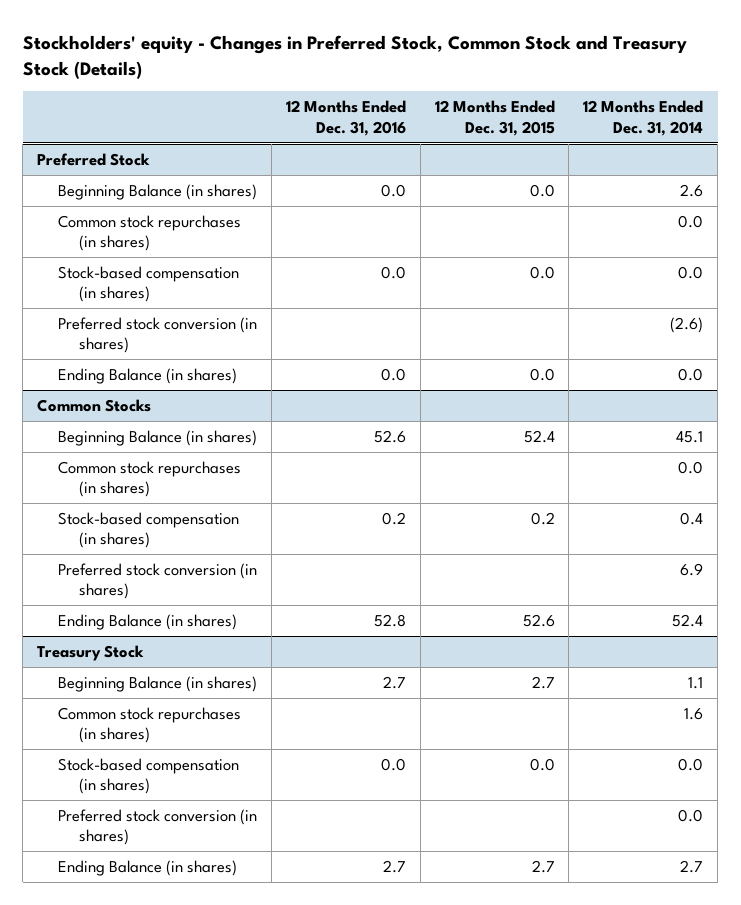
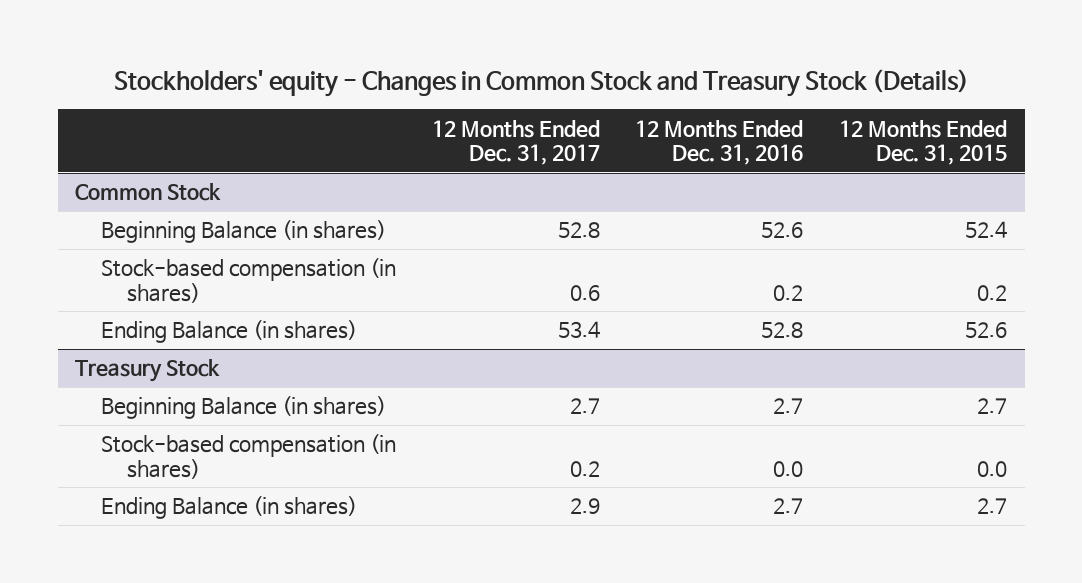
- Stockholders' equity - Changes in Preferred Stock, Common Stock and Treasury Stock (Details)
+ Stockholders' equity - Changes in Common Stock and Treasury Stock (Details)
- | 12 Months Ended Dec. 31, 2016 | 12 Months Ended Dec. 31, 2015 | 12 Months Ended Dec. 31, 2014
+ | 12 Months Ended Dec. 31, 2017 | 12 Months Ended Dec. 31, 2016 | 12 Months Ended Dec. 31, 2015
- Preferred Stock
- Beginning Balance (in shares) | 0.0 | 0.0 | 2.6
- Common stock repurchases (in shares) | | | 0.0
- Stock-based compensation (in shares) | 0.0 | 0.0 | 0.0
- Preferred stock conversion (in shares) | | | (2.6)
- Ending Balance (in shares) | 0.0 | 0.0 | 0.0
- Common Stocks
+ Common Stock
- Common stock repurchases (in shares) | | | 0.0
- Preferred stock conversion (in shares) | | | 6.9
@ Treasury Stock
- Common stock repurchases (in shares) | | | 1.6
- Preferred stock conversion (in shares) | | | 0.0

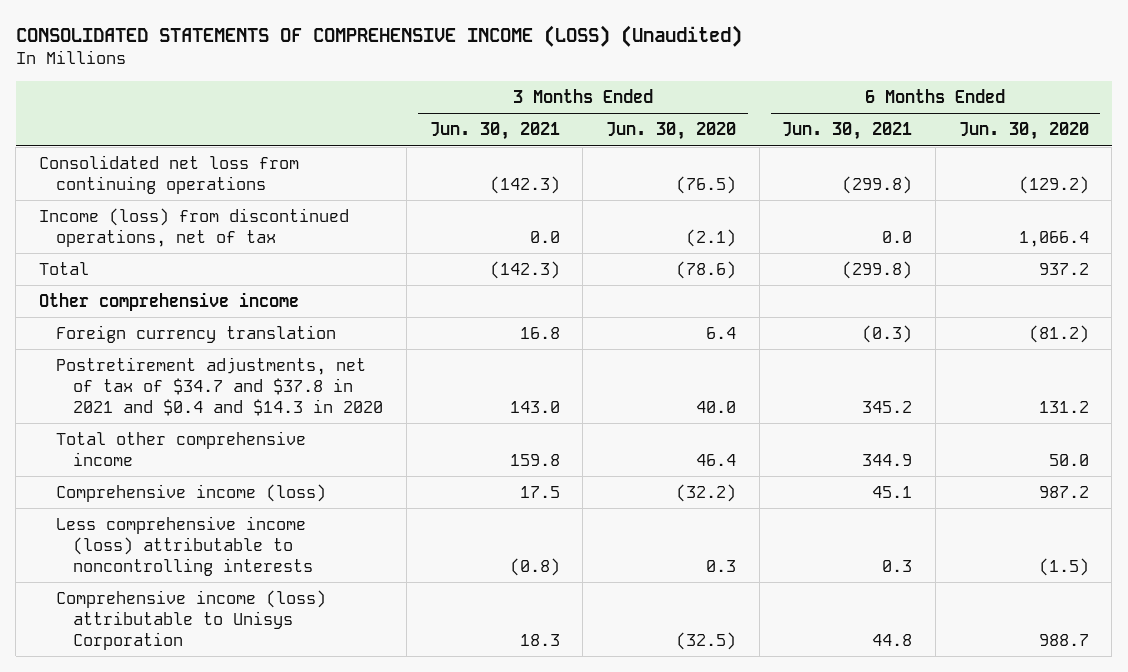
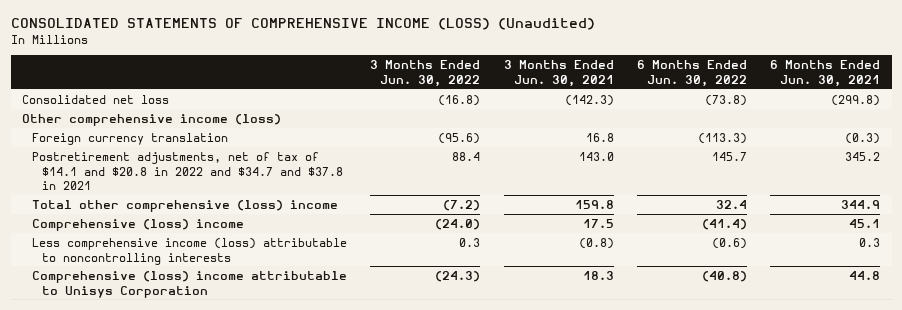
- | 3 Months Ended Jun. 30, 2021 | 3 Months Ended Jun. 30, 2020 | 6 Months Ended Jun. 30, 2021 | 6 Months Ended Jun. 30, 2020
+ | 3 Months Ended Jun. 30, 2022 | 3 Months Ended Jun. 30, 2021 | 6 Months Ended Jun. 30, 2022 | 6 Months Ended Jun. 30, 2021
- Consolidated net loss from continuing operations | (142.3) | (76.5) | (299.8) | (129.2)
- Income (loss) from discontinued operations, net of tax | 0.0 | (2.1) | 0.0 | 1,066.4
- Total | (142.3) | (78.6) | (299.8) | 937.2
- Other comprehensive income
+ Consolidated net loss | (16.8) | (142.3) | (73.8) | (299.8)
+ Other comprehensive income (loss)
- Postretirement adjustments, net of tax of $34.7 and $37.8 in 2021 and $0.4 and $14.3 in 2020 | 143.0 | 40.0 | 345.2 | 131.2
- Total other comprehensive income | 159.8 | 46.4 | 344.9 | 50.0
- Comprehensive income (loss) | 17.5 | (32.2) | 45.1 | 987.2
+ Postretirement adjustments, net of tax of $14.1 and $20.8 in 2022 and $34.7 and $37.8 in 2021 | 88.4 | 143.0 | 145.7 | 345.2
+ Total other comprehensive (loss) income | (7.2) | 159.8 | 32.4 | 344.9
+ Comprehensive (loss) income | (24.0) | 17.5 | (41.4) | 45.1
- Comprehensive income (loss) attributable to Unisys Corporation | 18.3 | (32.5) | 44.8 | 988.7
+ Comprehensive (loss) income attributable to Unisys Corporation | (24.3) | 18.3 | (40.8) | 44.8

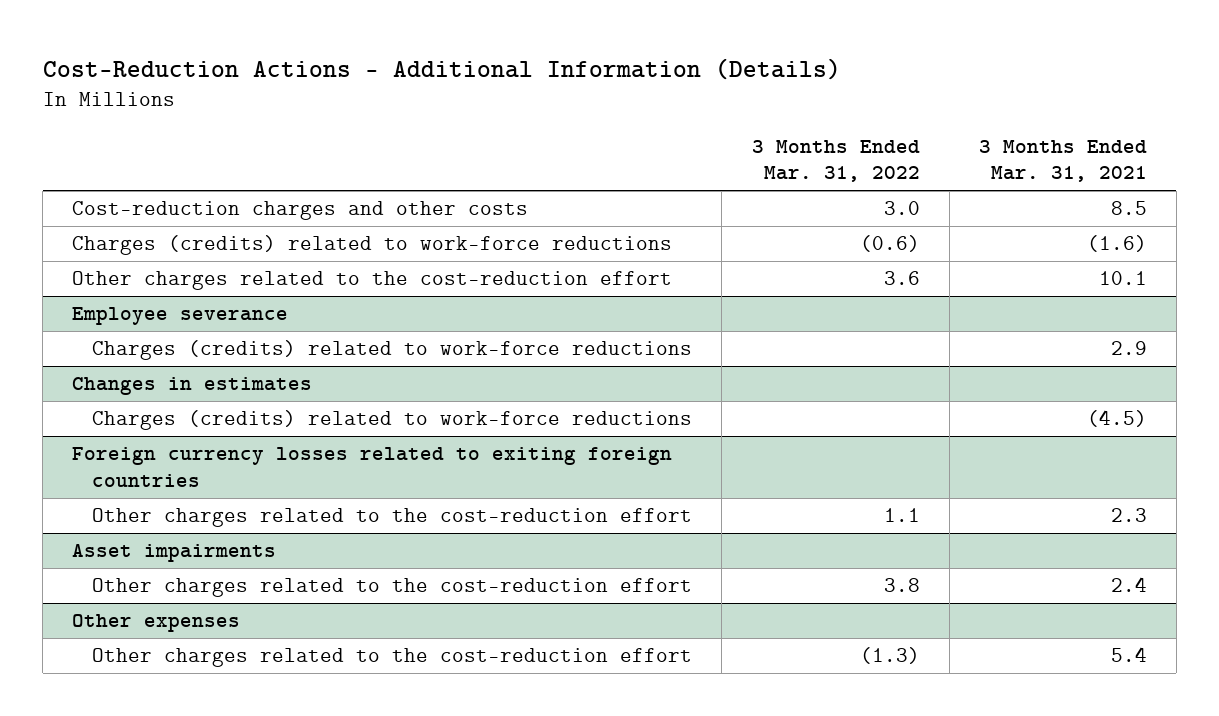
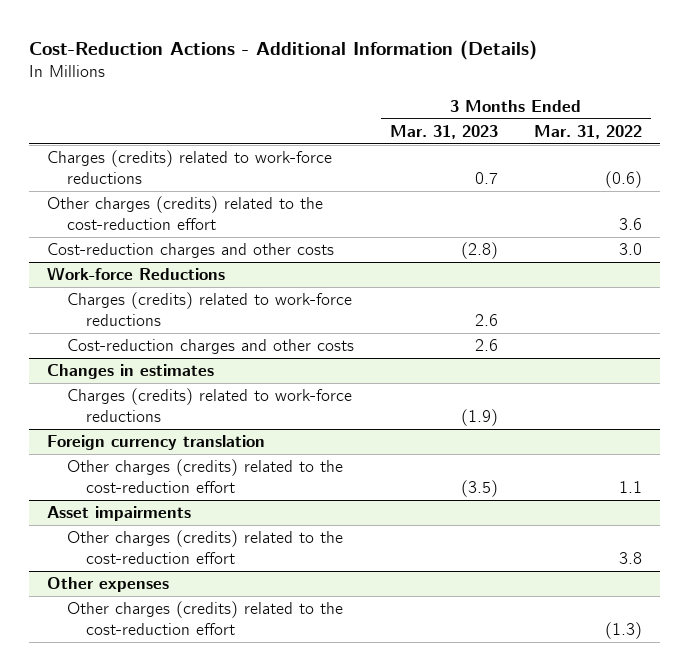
- | 3 Months Ended Mar. 31, 2022 | 3 Months Ended Mar. 31, 2021
+ | 3 Months Ended Mar. 31, 2023 | 3 Months Ended Mar. 31, 2022
- Other charges related to the cost-reduction effort | 3.6 | 10.1
- Employee severance
+ Other charges (credits) related to the cost-reduction effort | | 3.6
moved down: Cost-reduction charges and other costs | (2.8) | 3.0
+ Work-force Reductions
+ Cost-reduction charges and other costs | 2.6 |
- Foreign currency losses related to exiting foreign countries
- Other charges related to the cost-reduction effort | 1.1 | 2.3
+ Foreign currency translation
+ Other charges (credits) related to the cost-reduction effort | (3.5) | 1.1
@ Asset impairments
- Other charges related to the cost-reduction effort | 3.8 | 2.4
+ Other charges (credits) related to the cost-reduction effort | | 3.8
@ Other expenses
- Other charges related to the cost-reduction effort | (1.3) | 5.4
+ Other charges (credits) related to the cost-reduction effort | | (1.3)

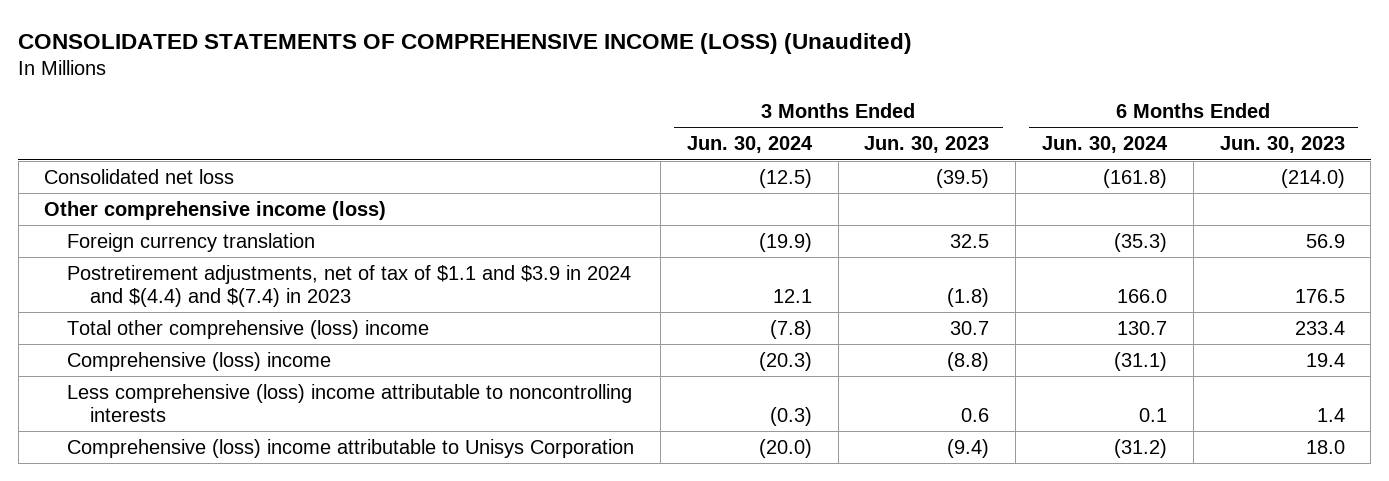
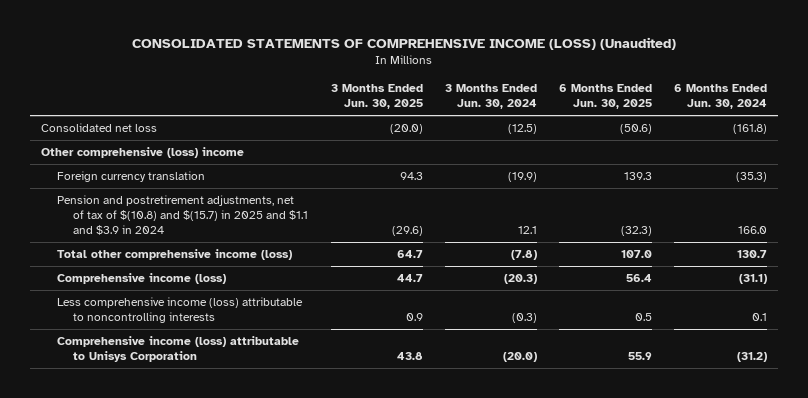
- | 3 Months Ended Jun. 30, 2024 | 3 Months Ended Jun. 30, 2023 | 6 Months Ended Jun. 30, 2024 | 6 Months Ended Jun. 30, 2023
+ | 3 Months Ended Jun. 30, 2025 | 3 Months Ended Jun. 30, 2024 | 6 Months Ended Jun. 30, 2025 | 6 Months Ended Jun. 30, 2024
- Other comprehensive income (loss)
+ Other comprehensive (loss) income
- Postretirement adjustments, net of tax of $1.1 and $3.9 in 2024 and $(4.4) and $(7.4) in 2023 | 12.1 | (1.8) | 166.0 | 176.5
- Total other comprehensive (loss) income | (7.8) | 30.7 | 130.7 | 233.4
- Comprehensive (loss) income | (20.3) | (8.8) | (31.1) | 19.4
- Less comprehensive (loss) income attributable to noncontrolling interests | (0.3) | 0.6 | 0.1 | 1.4
- Comprehensive (loss) income attributable to Unisys Corporation | (20.0) | (9.4) | (31.2) | 18.0
+ Pension and postretirement adjustments, net of tax of $(10.8) and $(15.7) in 2025 and $1.1 and $3.9 in 2024 | (29.6) | 12.1 | (32.3) | 166.0
+ Total other comprehensive income (loss) | 64.7 | (7.8) | 107.0 | 130.7
+ Comprehensive income (loss) | 44.7 | (20.3) | 56.4 | (31.1)
+ Less comprehensive income (loss) attributable to noncontrolling interests | 0.9 | (0.3) | 0.5 | 0.1
+ Comprehensive income (loss) attributable to Unisys Corporation | 43.8 | (20.0) | 55.9 | (31.2)

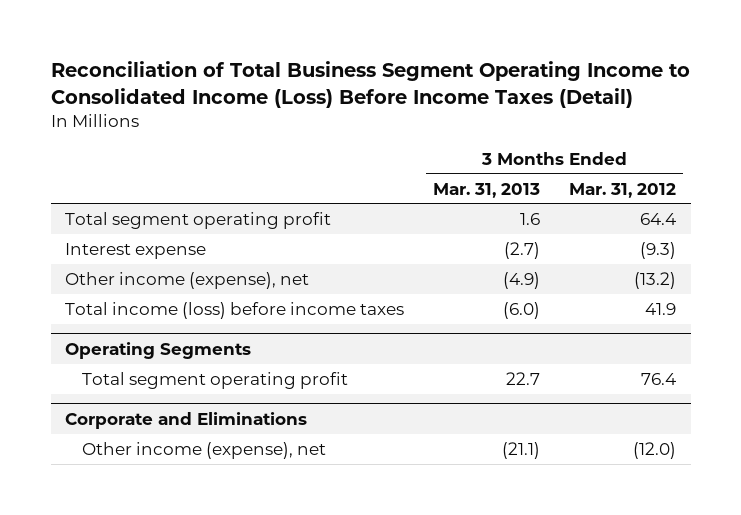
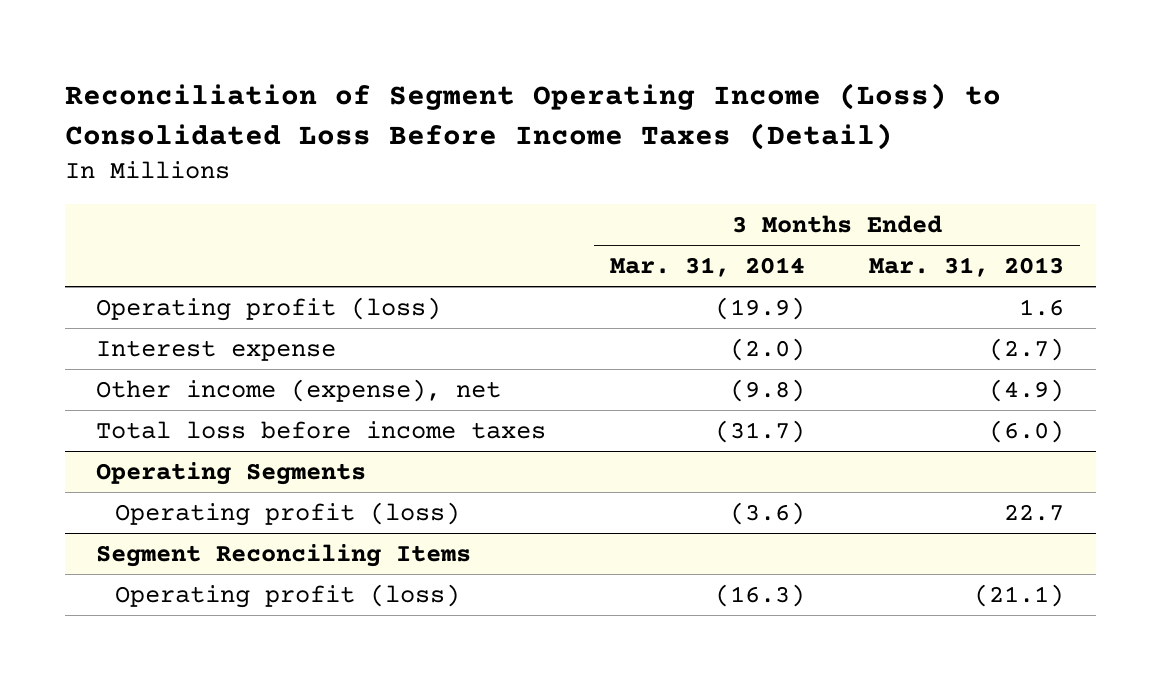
- Reconciliation of Total Business Segment Operating Income to Consolidated Income (Loss) Before Income Taxes (Detail)
+ Reconciliation of Segment Operating Income (Loss) to Consolidated Loss Before Income Taxes (Detail)
- | 3 Months Ended Mar. 31, 2013 | 3 Months Ended Mar. 31, 2012
+ | 3 Months Ended Mar. 31, 2014 | 3 Months Ended Mar. 31, 2013
- Total segment operating profit | 1.6 | 64.4
+ Operating profit (loss) | (19.9) | 1.6
- Total income (loss) before income taxes | (6.0) | 41.9
+ Total loss before income taxes | (31.7) | (6.0)
@ Operating Segments
- Total segment operating profit | 22.7 | 76.4
- Corporate and Eliminations
- Other income (expense), net | (21.1) | (12.0)
@ Operating Segments
+ Operating profit (loss) | (3.6) | 22.7
+ Segment Reconciling Items
+ Operating profit (loss) | (16.3) | (21.1)

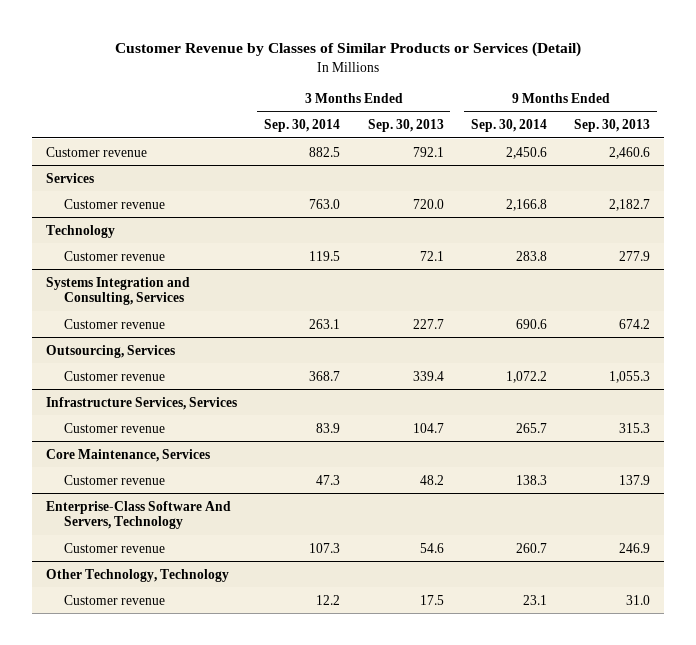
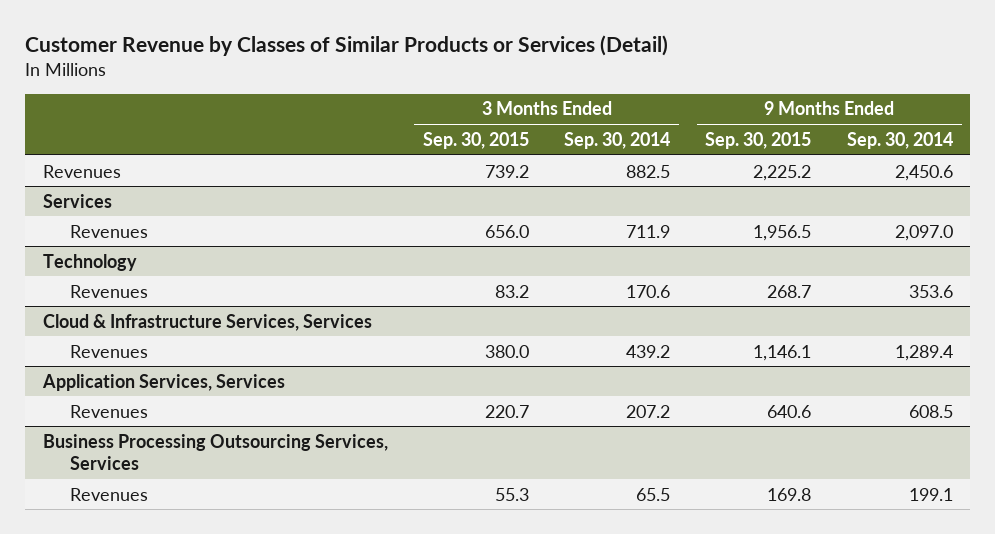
- | 3 Months Ended Sep. 30, 2014 | 3 Months Ended Sep. 30, 2013 | 9 Months Ended Sep. 30, 2014 | 9 Months Ended Sep. 30, 2013
+ | 3 Months Ended Sep. 30, 2015 | 3 Months Ended Sep. 30, 2014 | 9 Months Ended Sep. 30, 2015 | 9 Months Ended Sep. 30, 2014
- Customer revenue | 882.5 | 792.1 | 2,450.6 | 2,460.6
+ Revenues | 739.2 | 882.5 | 2,225.2 | 2,450.6
@ Services
- Customer revenue | 763.0 | 720.0 | 2,166.8 | 2,182.7
+ Revenues | 656.0 | 711.9 | 1,956.5 | 2,097.0
@ Technology
- Customer revenue | 119.5 | 72.1 | 283.8 | 277.9
- Systems Integration and Consulting, Services
- Customer revenue | 263.1 | 227.7 | 690.6 | 674.2
- Outsourcing, Services
- Customer revenue | 368.7 | 339.4 | 1,072.2 | 1,055.3
- Infrastructure Services, Services
- Customer revenue | 83.9 | 104.7 | 265.7 | 315.3
- Core Maintenance, Services
- Customer revenue | 47.3 | 48.2 | 138.3 | 137.9
- Enterprise-Class Software And Servers, Technology
- Customer revenue | 107.3 | 54.6 | 260.7 | 246.9
- Other Technology, Technology
- Customer revenue | 12.2 | 17.5 | 23.1 | 31.0
@ Technology
+ Revenues | 83.2 | 170.6 | 268.7 | 353.6
+ Cloud & Infrastructure Services, Services
+ Revenues | 380.0 | 439.2 | 1,146.1 | 1,289.4
+ Application Services, Services
+ Revenues | 220.7 | 207.2 | 640.6 | 608.5
+ Business Processing Outsourcing Services, Services
+ Revenues | 55.3 | 65.5 | 169.8 | 199.1

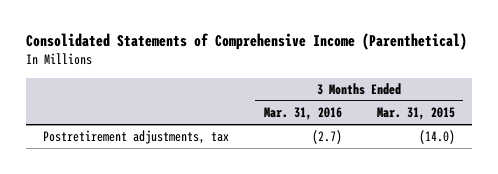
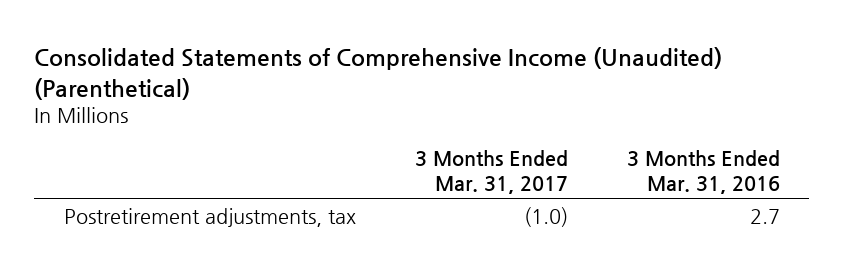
- Consolidated Statements of Comprehensive Income (Parenthetical)
+ Consolidated Statements of Comprehensive Income (Unaudited) (Parenthetical)
- | 3 Months Ended Mar. 31, 2016 | 3 Months Ended Mar. 31, 2015
+ | 3 Months Ended Mar. 31, 2017 | 3 Months Ended Mar. 31, 2016
- Postretirement adjustments, tax | (2.7) | (14.0)
+ Postretirement adjustments, tax | (1.0) | 2.7

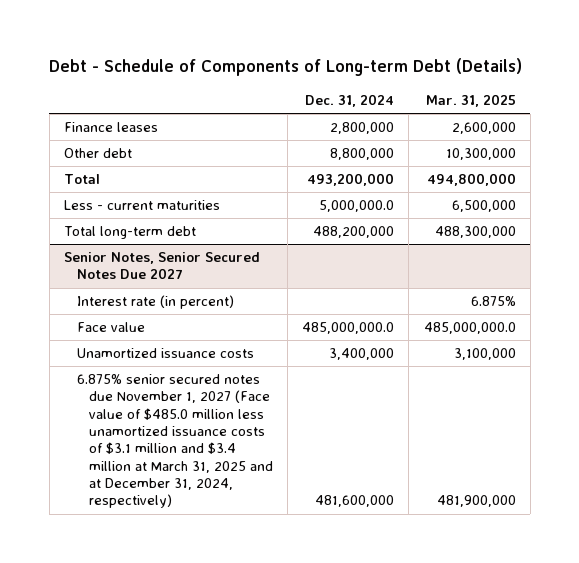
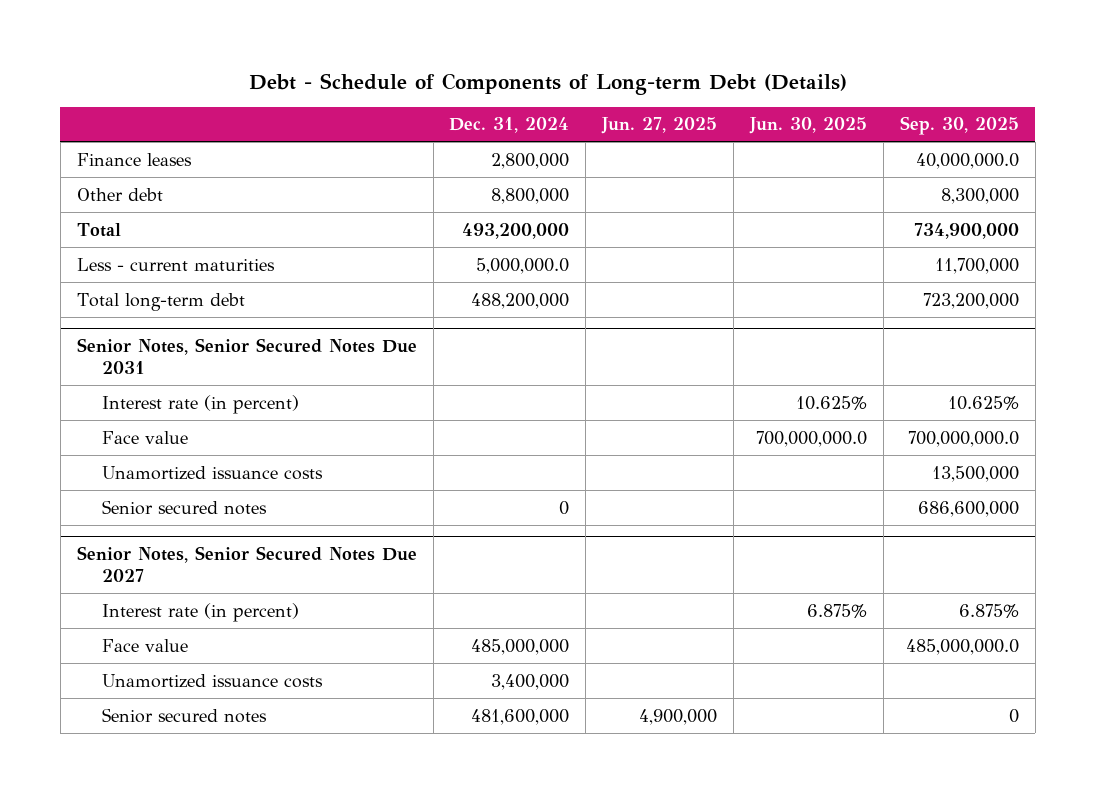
- | Dec. 31, 2024 | Mar. 31, 2025
+ | Dec. 31, 2024 | Jun. 27, 2025 | Jun. 30, 2025 | Sep. 30, 2025
+ Senior Notes, Senior Secured Notes Due 2031
+ Interest rate (in percent) | | | 10.625% | 10.625%
+ Face value | | | 700,000,000.0 | 700,000,000.0
+ Unamortized issuance costs | | | | 13,500,000
+ Senior secured notes | 0 | | | 686,600,000
@ Senior Notes, Senior Secured Notes Due 2027
- Face value | 485,000,000.0 | 485,000,000.0
+ Face value | 485,000,000 | | | 485,000,000.0
- 6.875% senior secured notes due November 1, 2027 (Face value of $485.0 million less unamortized issuance costs of $3.1 million and $3.4 million at March 31, 2025 and at December 31, 2024, respectively) | 481,600,000 | 481,900,000
+ Senior secured notes | 481,600,000 | 4,900,000 | | 0

